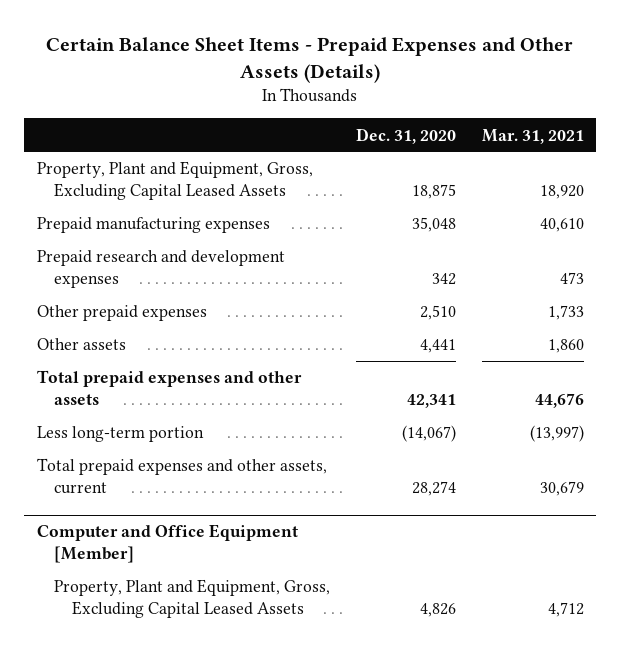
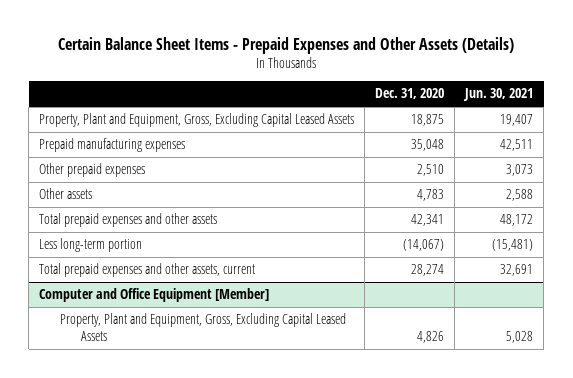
- | Dec. 31, 2020 | Mar. 31, 2021
+ | Dec. 31, 2020 | Jun. 30, 2021
- Prepaid research and development expenses | 342 | 473
- Other assets | 4,441 | 1,860
+ Other assets | 4,783 | 2,588

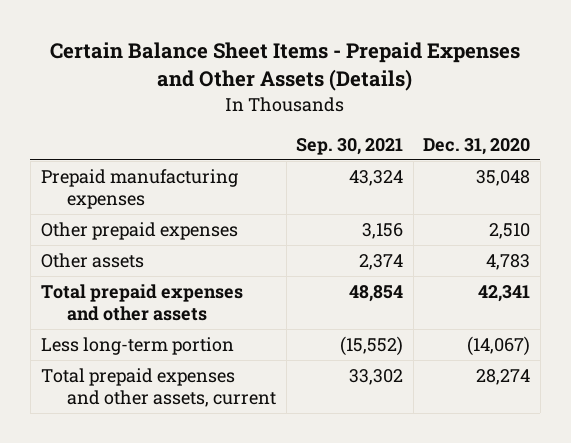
- | Dec. 31, 2020 | Jun. 30, 2021
+ | Sep. 30, 2021 | Dec. 31, 2020
- Property, Plant and Equipment, Gross, Excluding Capital Leased Assets | 18,875 | 19,407
- Computer and Office Equipment [Member]
- Property, Plant and Equipment, Gross, Excluding Capital Leased Assets | 4,826 | 5,028

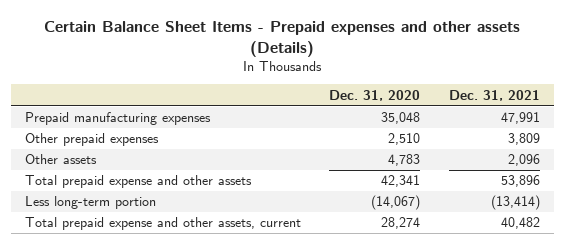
- Certain Balance Sheet Items - Prepaid Expenses and Other Assets (Details)
+ Certain Balance Sheet Items - Prepaid expenses and other assets (Details)
- | Sep. 30, 2021 | Dec. 31, 2020
+ | Dec. 31, 2020 | Dec. 31, 2021
- Total prepaid expenses and other assets | 48,854 | 42,341
+ Total prepaid expense and other assets | 42,341 | 53,896
- Total prepaid expenses and other assets, current | 33,302 | 28,274
+ Total prepaid expense and other assets, current | 28,274 | 40,482

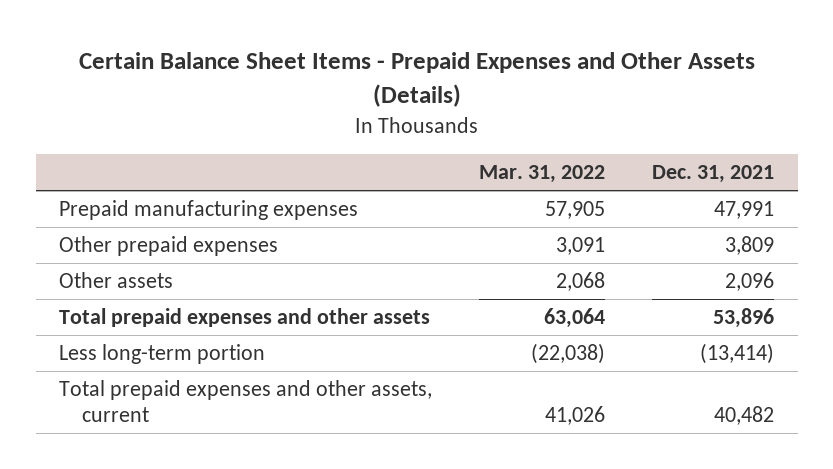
- Certain Balance Sheet Items - Prepaid expenses and other assets (Details)
+ Certain Balance Sheet Items - Prepaid Expenses and Other Assets (Details)
- | Dec. 31, 2020 | Dec. 31, 2021
+ | Mar. 31, 2022 | Dec. 31, 2021
- Total prepaid expense and other assets | 42,341 | 53,896
+ Total prepaid expenses and other assets | 63,064 | 53,896
- Total prepaid expense and other assets, current | 28,274 | 40,482
+ Total prepaid expenses and other assets, current | 41,026 | 40,482

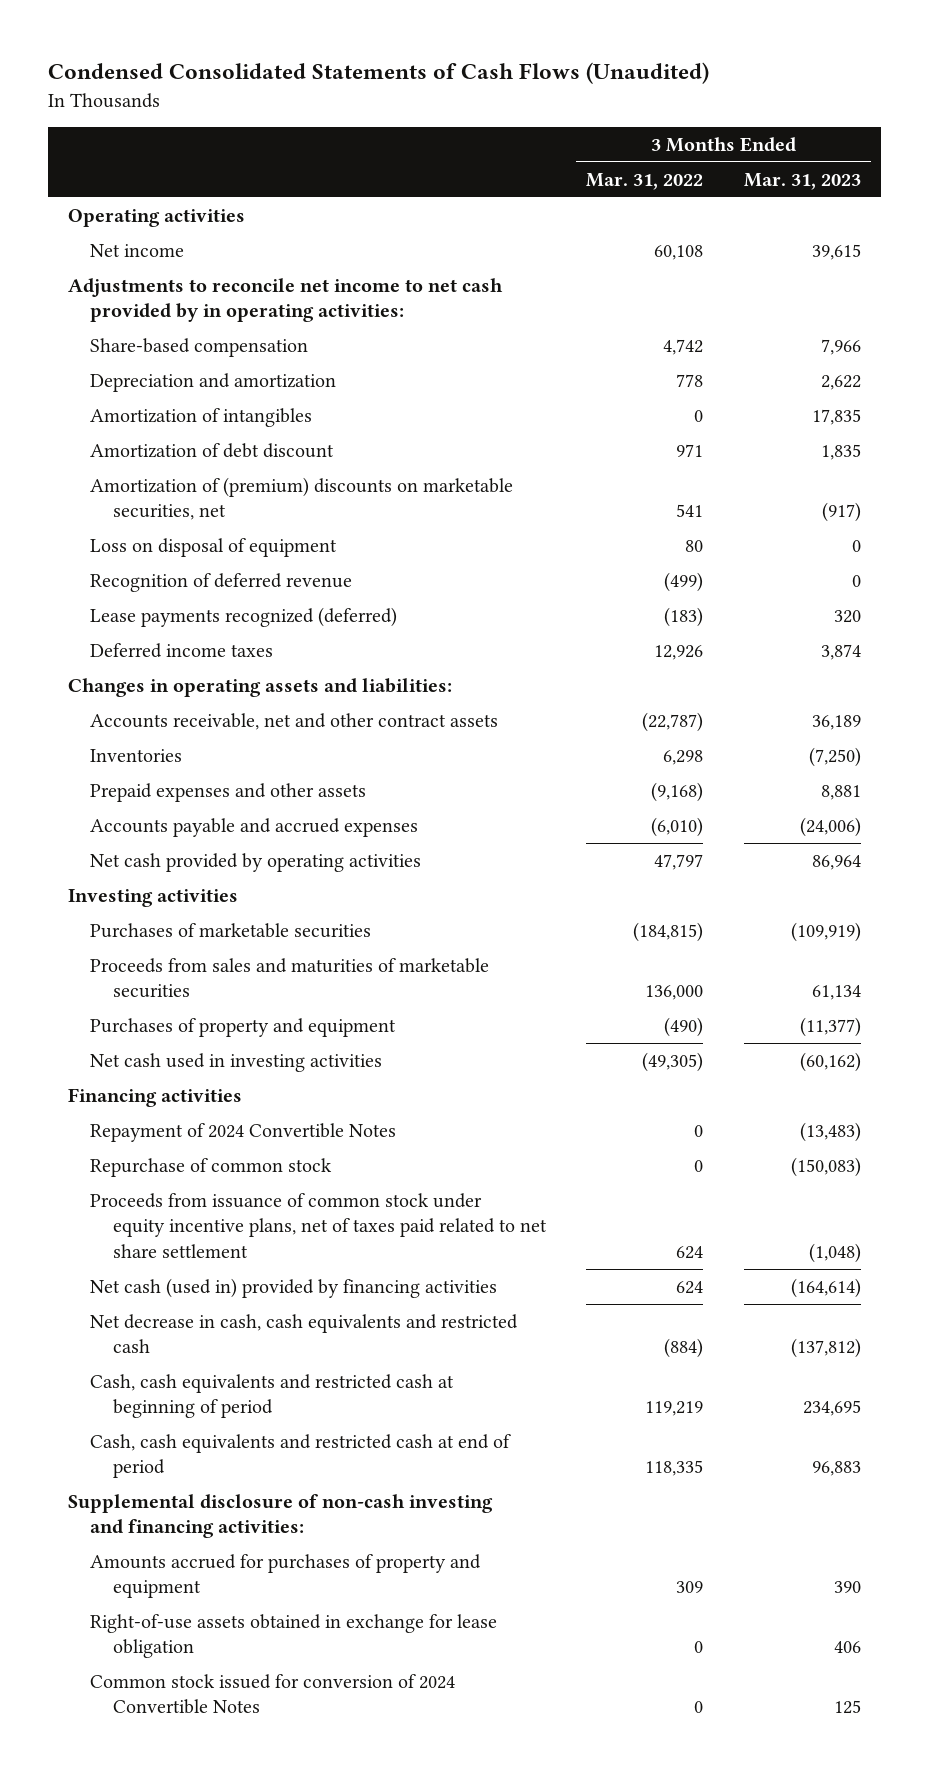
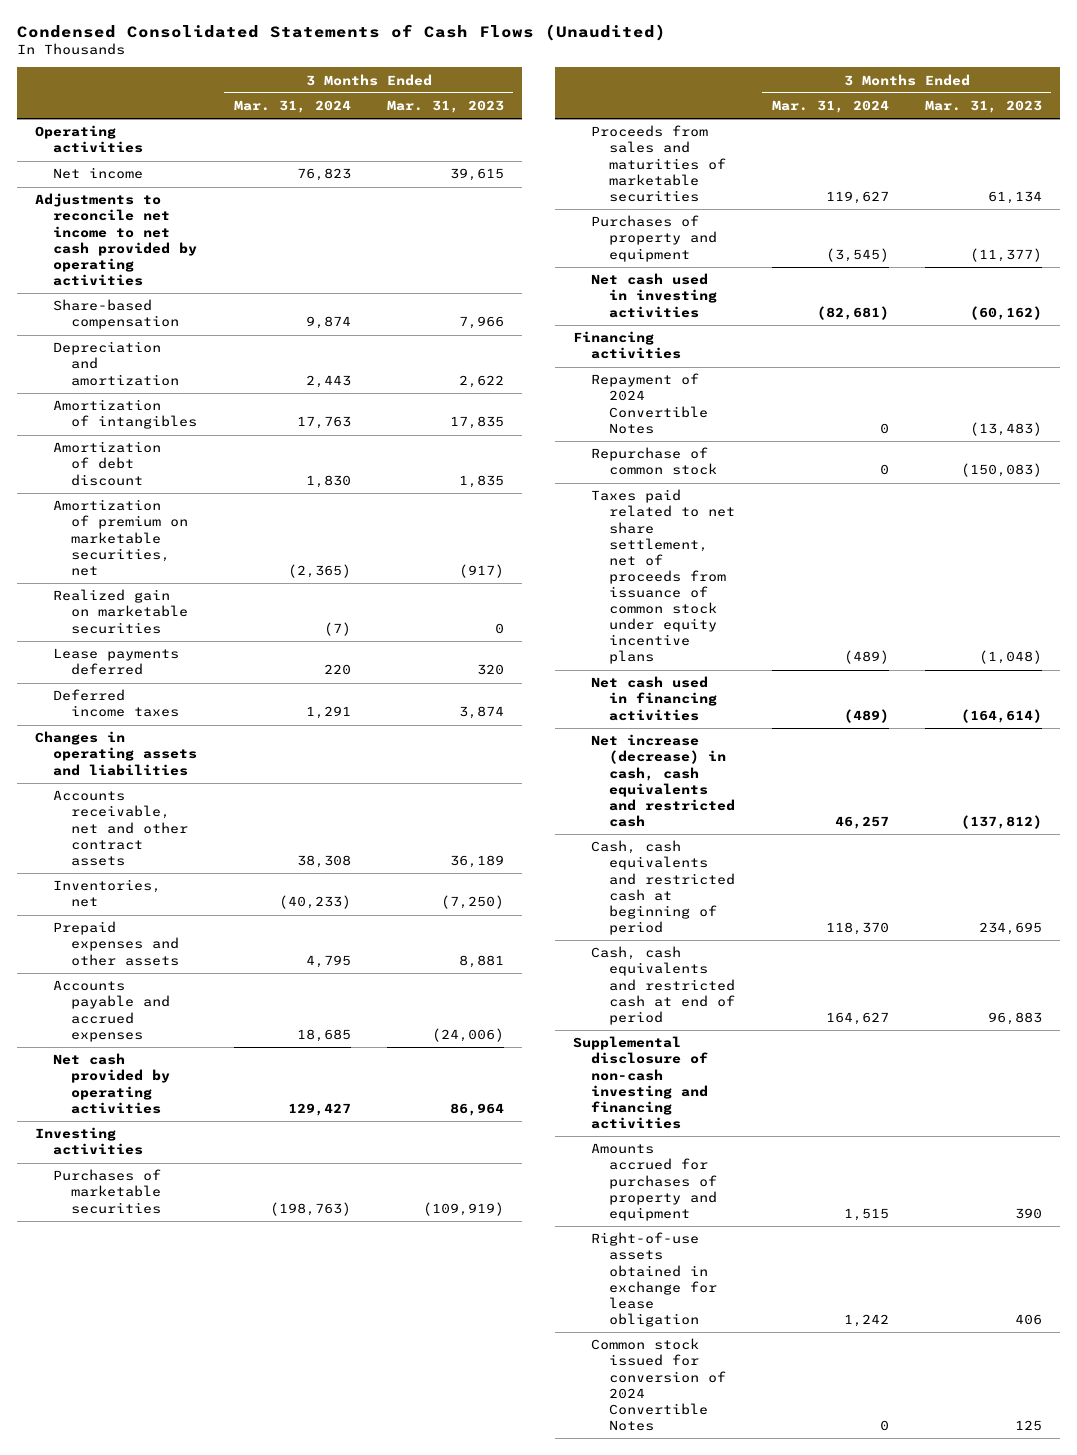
- | 3 Months Ended Mar. 31, 2022 | 3 Months Ended Mar. 31, 2023
+ | 3 Months Ended Mar. 31, 2024 | 3 Months Ended Mar. 31, 2023
- Adjustments to reconcile net income to net cash provided by in operating activities:
+ Adjustments to reconcile net income to net cash provided by operating activities
- Amortization of (premium) discounts on marketable securities, net | 541 | (917)
- Loss on disposal of equipment | 80 | 0
- Recognition of deferred revenue | (499) | 0
- Lease payments recognized (deferred) | (183) | 320
+ Amortization of premium on marketable securities, net | (2,365) | (917)
+ Realized gain on marketable securities | (7) | 0
+ Lease payments deferred | 220 | 320
- Changes in operating assets and liabilities:
+ Changes in operating assets and liabilities
- Inventories | 6,298 | (7,250)
+ Inventories, net | (40,233) | (7,250)
- Proceeds from issuance of common stock under equity incentive plans, net of taxes paid related to net share settlement | 624 | (1,048)
- Net cash (used in) provided by financing activities | 624 | (164,614)
- Net decrease in cash, cash equivalents and restricted cash | (884) | (137,812)
+ Taxes paid related to net share settlement, net of proceeds from issuance of common stock under equity incentive plans | (489) | (1,048)
+ Net cash used in financing activities | (489) | (164,614)
+ Net increase (decrease) in cash, cash equivalents and restricted cash | 46,257 | (137,812)
- Supplemental disclosure of non-cash investing and financing activities:
+ Supplemental disclosure of non-cash investing and financing activities

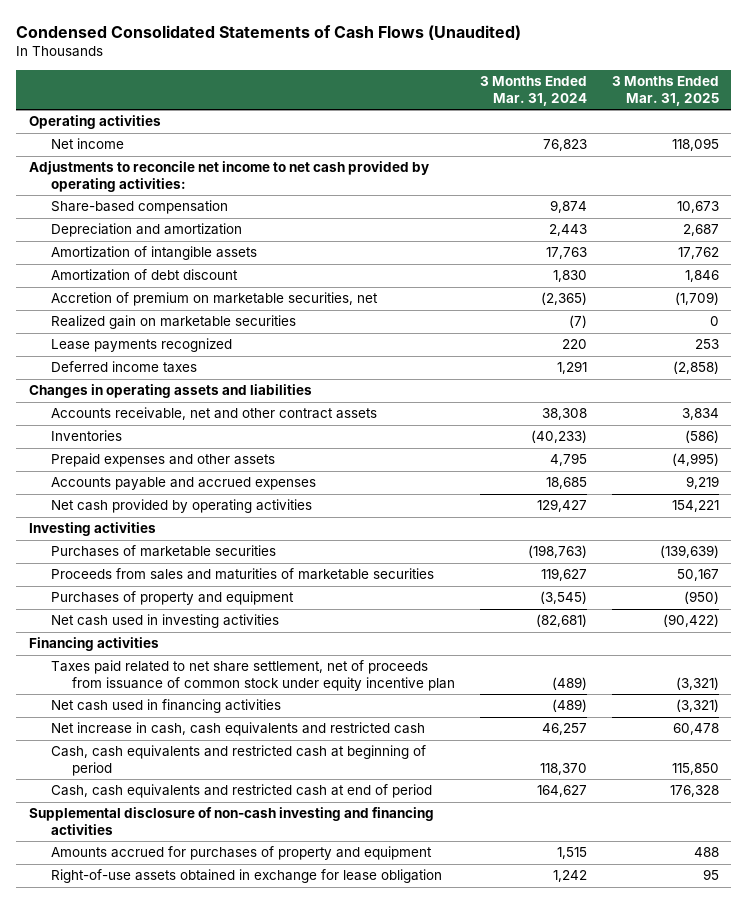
- | 3 Months Ended Mar. 31, 2024 | 3 Months Ended Mar. 31, 2023
+ | 3 Months Ended Mar. 31, 2024 | 3 Months Ended Mar. 31, 2025
- Adjustments to reconcile net income to net cash provided by operating activities
+ Adjustments to reconcile net income to net cash provided by operating activities:
- Amortization of intangibles | 17,763 | 17,835
+ Amortization of intangible assets | 17,763 | 17,762
- Amortization of premium on marketable securities, net | (2,365) | (917)
+ Accretion of premium on marketable securities, net | (2,365) | (1,709)
- Lease payments deferred | 220 | 320
+ Lease payments recognized | 220 | 253
- Inventories, net | (40,233) | (7,250)
+ Inventories | (40,233) | (586)
- Repayment of 2024 Convertible Notes | 0 | (13,483)
- Repurchase of common stock | 0 | (150,083)
- Taxes paid related to net share settlement, net of proceeds from issuance of common stock under equity incentive plans | (489) | (1,048)
+ Taxes paid related to net share settlement, net of proceeds from issuance of common stock under equity incentive plan | (489) | (3,321)
- Net increase (decrease) in cash, cash equivalents and restricted cash | 46,257 | (137,812)
+ Net increase in cash, cash equivalents and restricted cash | 46,257 | 60,478
- Common stock issued for conversion of 2024 Convertible Notes | 0 | 125

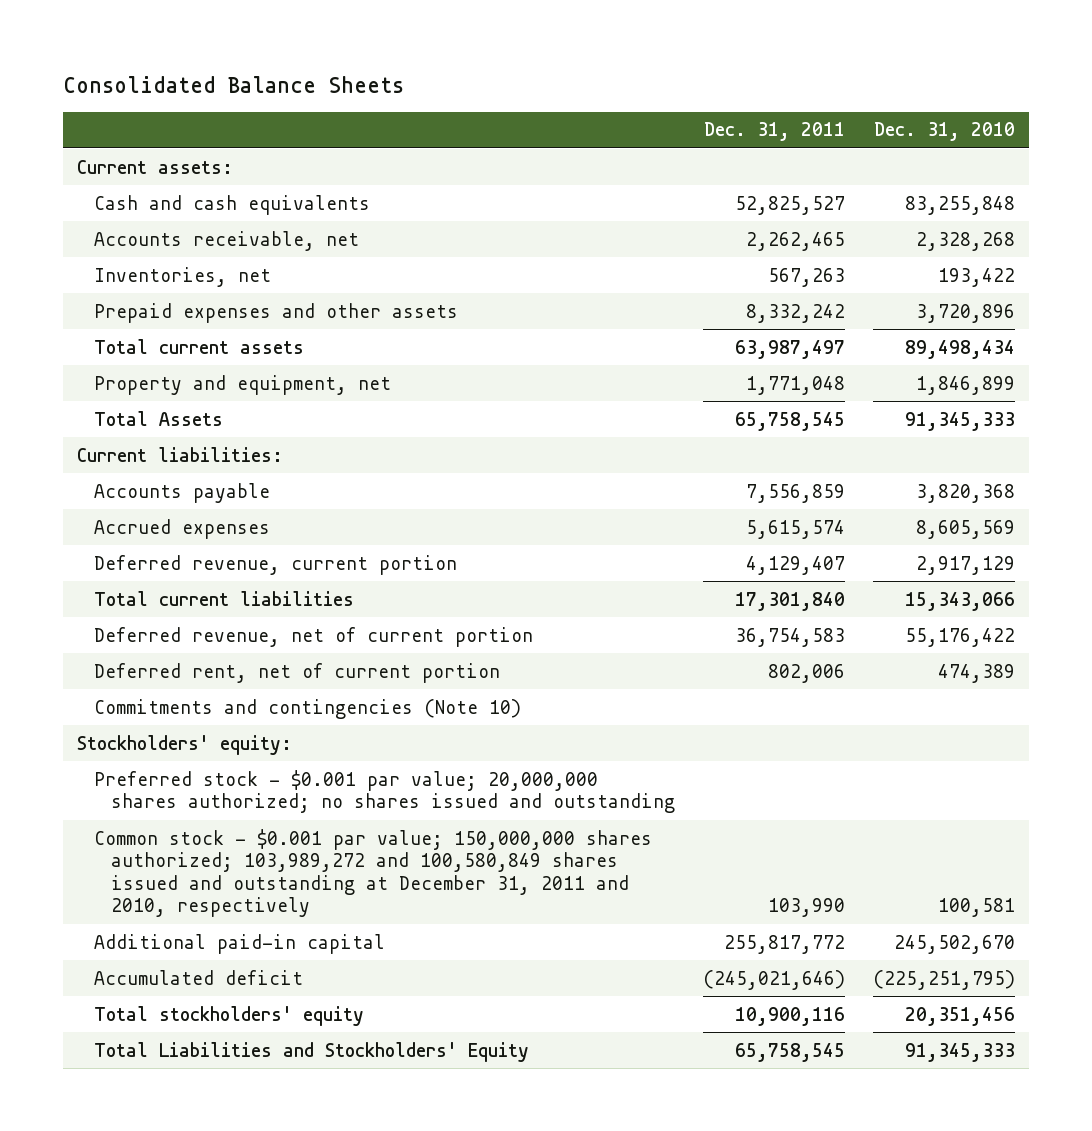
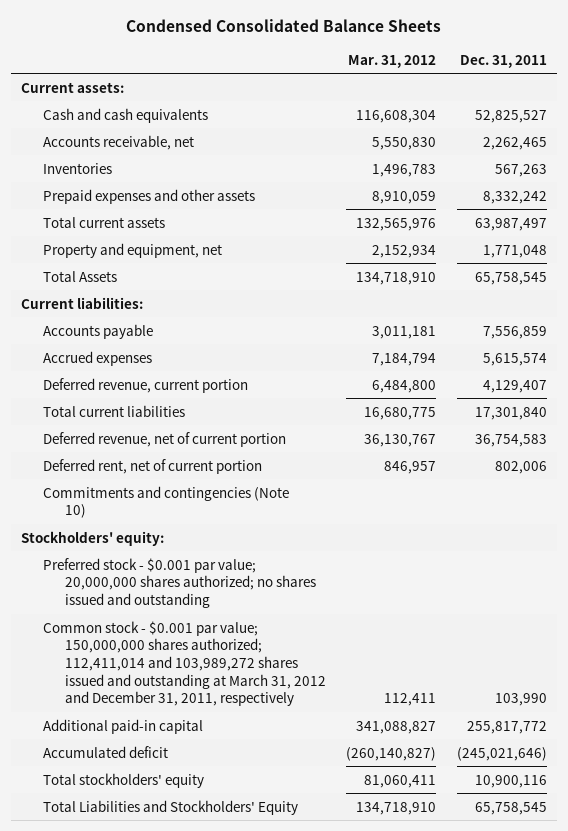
- Consolidated Balance Sheets
+ Condensed Consolidated Balance Sheets
- | Dec. 31, 2011 | Dec. 31, 2010
+ | Mar. 31, 2012 | Dec. 31, 2011
- Inventories, net | 567,263 | 193,422
+ Inventories | 1,496,783 | 567,263
- Common stock - $0.001 par value; 150,000,000 shares authorized; 103,989,272 and 100,580,849 shares issued and outstanding at December 31, 2011 and 2010, respectively | 103,990 | 100,581
+ Common stock - $0.001 par value; 150,000,000 shares authorized; 112,411,014 and 103,989,272 shares issued and outstanding at March 31, 2012 and December 31, 2011, respectively | 112,411 | 103,990

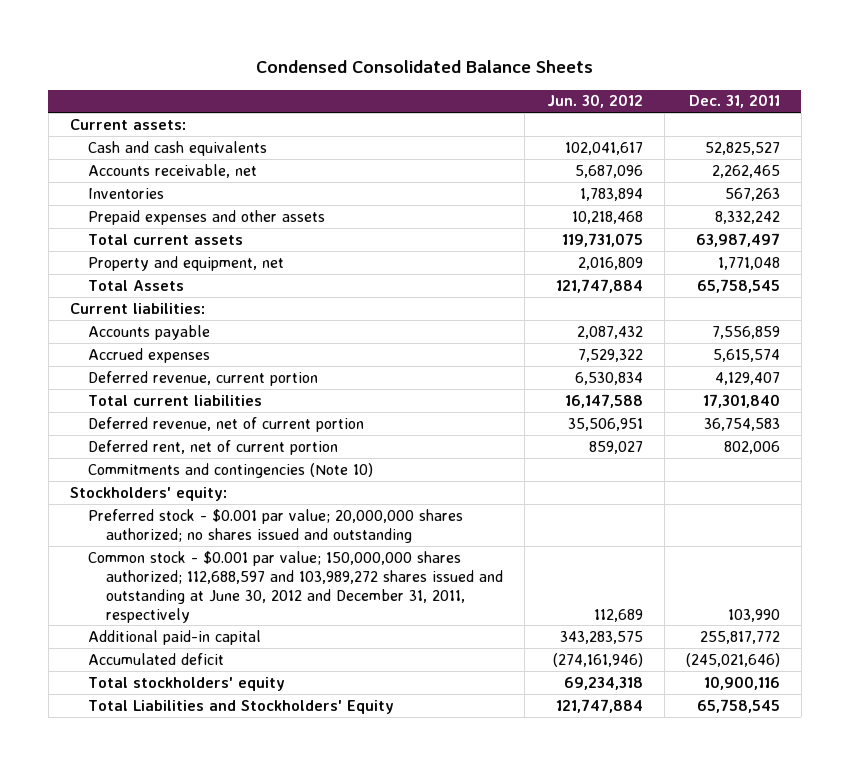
- | Mar. 31, 2012 | Dec. 31, 2011
+ | Jun. 30, 2012 | Dec. 31, 2011
- Common stock - $0.001 par value; 150,000,000 shares authorized; 112,411,014 and 103,989,272 shares issued and outstanding at March 31, 2012 and December 31, 2011, respectively | 112,411 | 103,990
+ Common stock - $0.001 par value; 150,000,000 shares authorized; 112,688,597 and 103,989,272 shares issued and outstanding at June 30, 2012 and December 31, 2011, respectively | 112,689 | 103,990

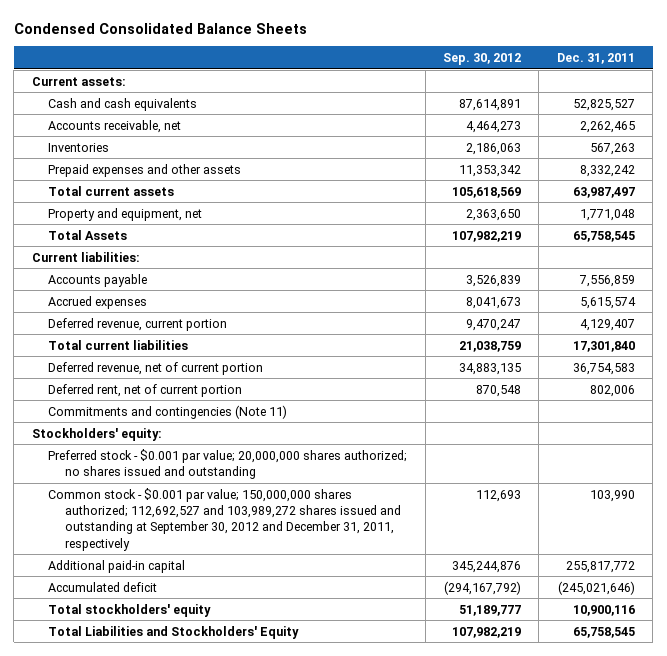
- | Jun. 30, 2012 | Dec. 31, 2011
+ | Sep. 30, 2012 | Dec. 31, 2011
- Commitments and contingencies (Note 10)
+ Commitments and contingencies (Note 11)
- Common stock - $0.001 par value; 150,000,000 shares authorized; 112,688,597 and 103,989,272 shares issued and outstanding at June 30, 2012 and December 31, 2011, respectively | 112,689 | 103,990
+ Common stock - $0.001 par value; 150,000,000 shares authorized; 112,692,527 and 103,989,272 shares issued and outstanding at September 30, 2012 and December 31, 2011, respectively | 112,693 | 103,990

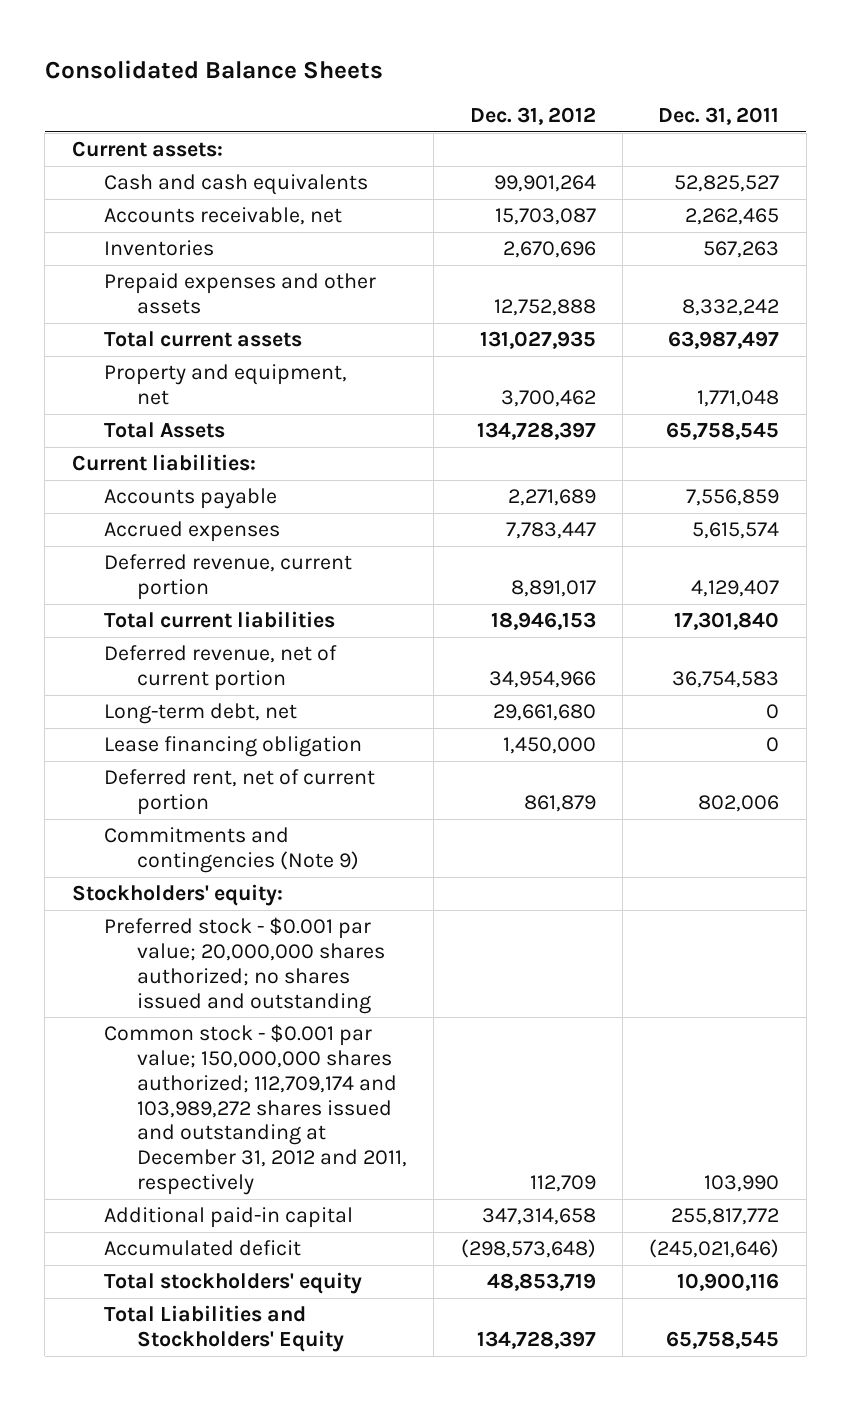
- Condensed Consolidated Balance Sheets
+ Consolidated Balance Sheets
- | Sep. 30, 2012 | Dec. 31, 2011
+ | Dec. 31, 2012 | Dec. 31, 2011
+ Long-term debt, net | 29,661,680 | 0
+ Lease financing obligation | 1,450,000 | 0
- Commitments and contingencies (Note 11)
+ Commitments and contingencies (Note 9)
- Common stock - $0.001 par value; 150,000,000 shares authorized; 112,692,527 and 103,989,272 shares issued and outstanding at September 30, 2012 and December 31, 2011, respectively | 112,693 | 103,990
+ Common stock - $0.001 par value; 150,000,000 shares authorized; 112,709,174 and 103,989,272 shares issued and outstanding at December 31, 2012 and 2011, respectively | 112,709 | 103,990

